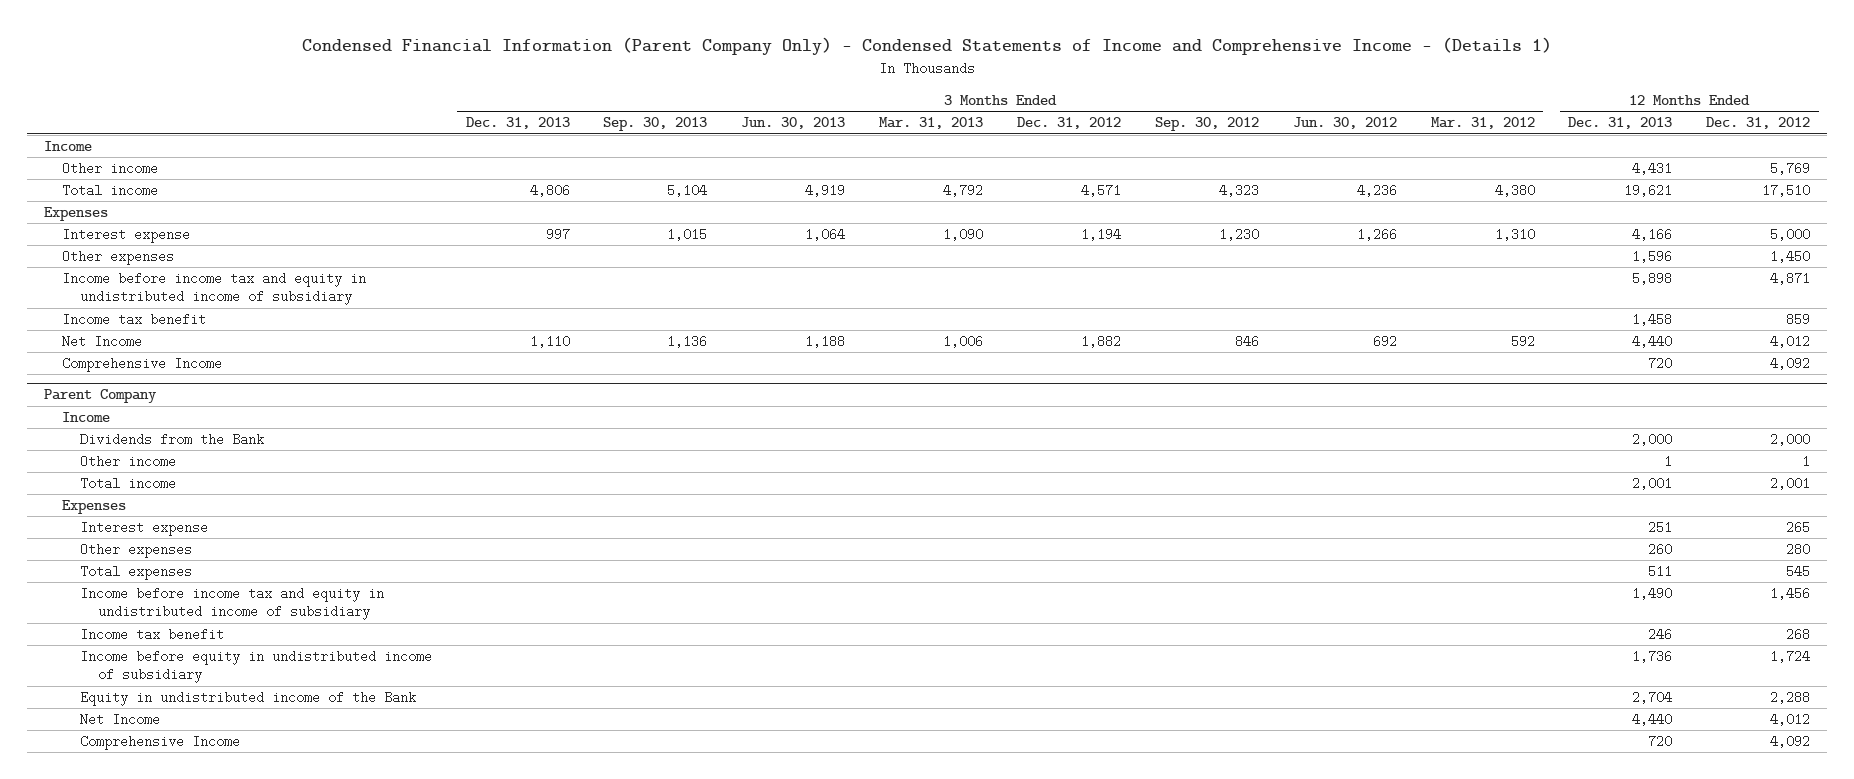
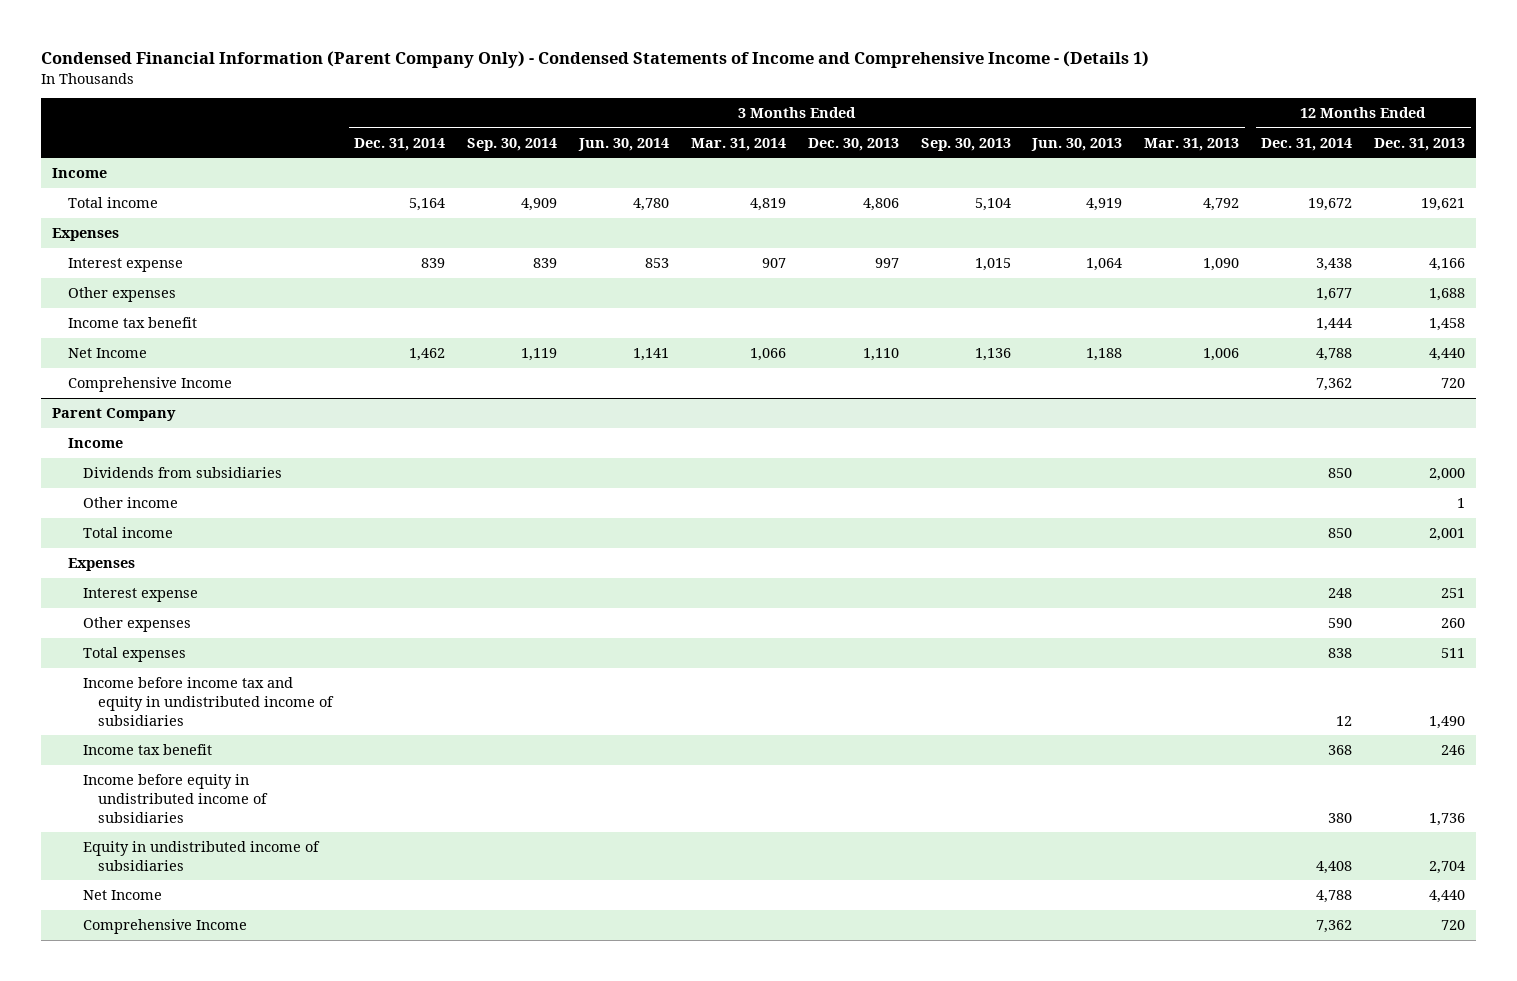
- | 3 Months Ended Dec. 31, 2013 | 3 Months Ended Sep. 30, 2013 | 3 Months Ended Jun. 30, 2013 | 3 Months Ended Mar. 31, 2013 | 3 Months Ended Dec. 31, 2012 | 3 Months Ended Sep. 30, 2012 | 3 Months Ended Jun. 30, 2012 | 3 Months Ended Mar. 31, 2012 | 12 Months Ended Dec. 31, 2013 | 12 Months Ended Dec. 31, 2012
+ | 3 Months Ended Dec. 31, 2014 | 3 Months Ended Sep. 30, 2014 | 3 Months Ended Jun. 30, 2014 | 3 Months Ended Mar. 31, 2014 | 3 Months Ended Dec. 30, 2013 | 3 Months Ended Sep. 30, 2013 | 3 Months Ended Jun. 30, 2013 | 3 Months Ended Mar. 31, 2013 | 12 Months Ended Dec. 31, 2014 | 12 Months Ended Dec. 31, 2013
- Other income | | | | | | | | | 4,431 | 5,769
- Other expenses | | | | | | | | | 1,596 | 1,450
- Income before income tax and equity in undistributed income of subsidiary | | | | | | | | | 5,898 | 4,871
+ Other expenses | | | | | | | | | 1,677 | 1,688
@ Parent Company
- Dividends from the Bank | | | | | | | | | 2,000 | 2,000
+ Dividends from subsidiaries | | | | | | | | | 850 | 2,000
- Income before income tax and equity in undistributed income of subsidiary | | | | | | | | | 1,490 | 1,456
+ Income before income tax and equity in undistributed income of subsidiaries | | | | | | | | | 12 | 1,490
- Income before equity in undistributed income of subsidiary | | | | | | | | | 1,736 | 1,724
- Equity in undistributed income of the Bank | | | | | | | | | 2,704 | 2,288
+ Income before equity in undistributed income of subsidiaries | | | | | | | | | 380 | 1,736
+ Equity in undistributed income of subsidiaries | | | | | | | | | 4,408 | 2,704

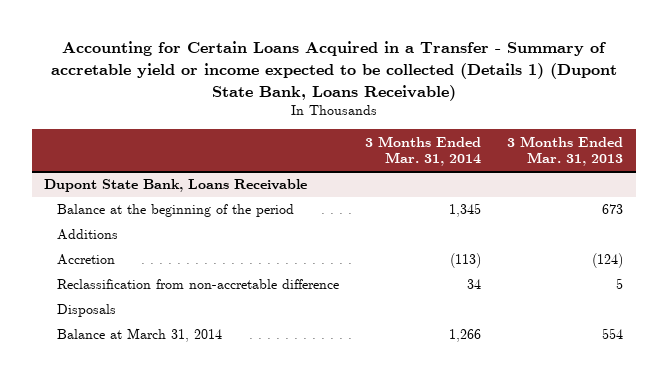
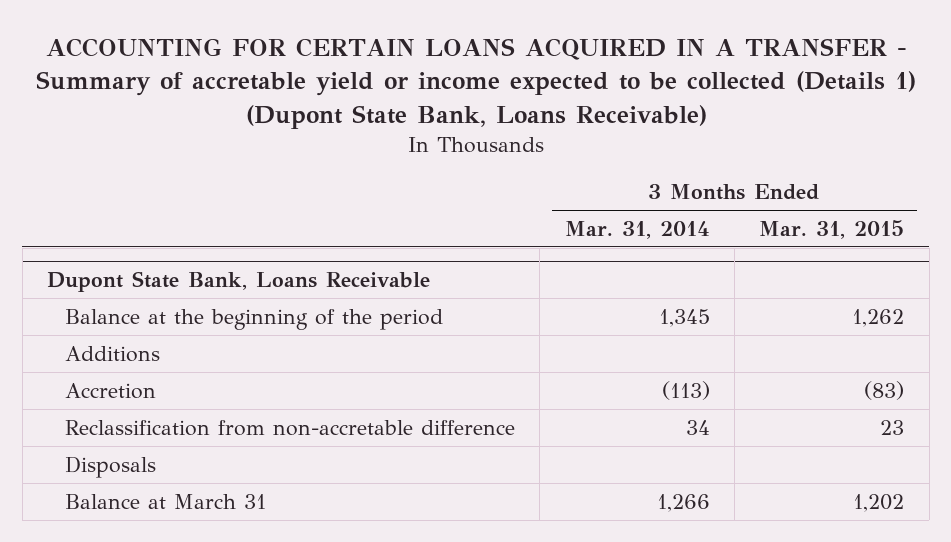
- Accounting for Certain Loans Acquired in a Transfer - Summary of accretable yield or income expected to be collected (Details 1) (Dupont State Bank, Loans Receivable)
+ ACCOUNTING FOR CERTAIN LOANS ACQUIRED IN A TRANSFER - Summary of accretable yield or income expected to be collected (Details 1) (Dupont State Bank, Loans Receivable)
- | 3 Months Ended Mar. 31, 2014 | 3 Months Ended Mar. 31, 2013
+ | 3 Months Ended Mar. 31, 2014 | 3 Months Ended Mar. 31, 2015
@ Dupont State Bank, Loans Receivable
- Balance at March 31, 2014 | 1,266 | 554
+ Balance at March 31 | 1,266 | 1,202

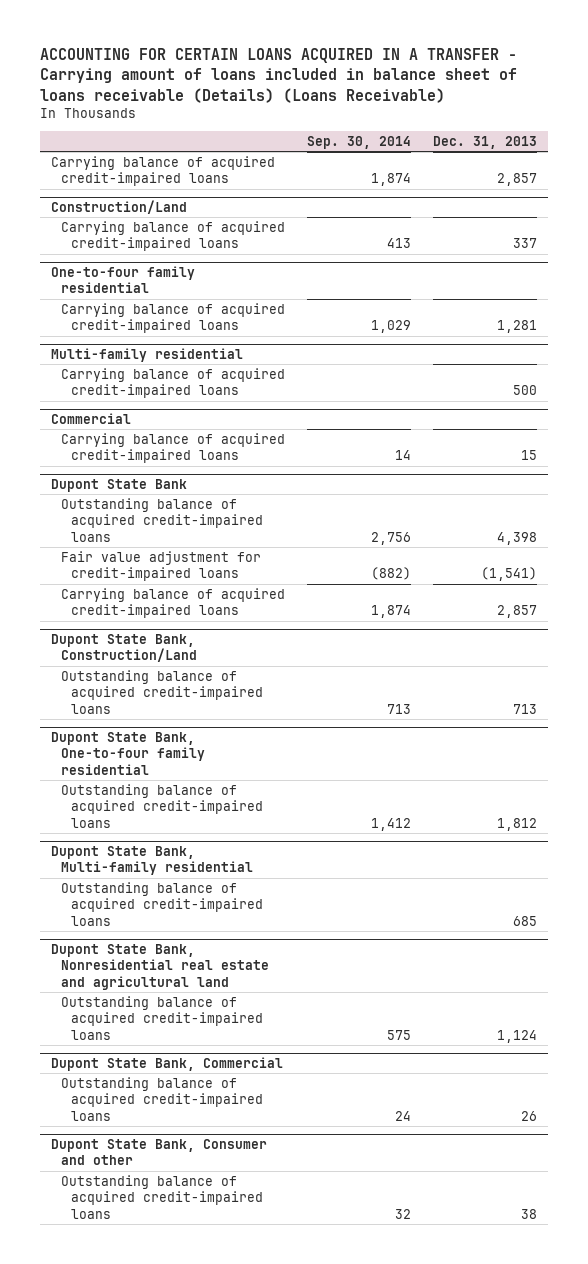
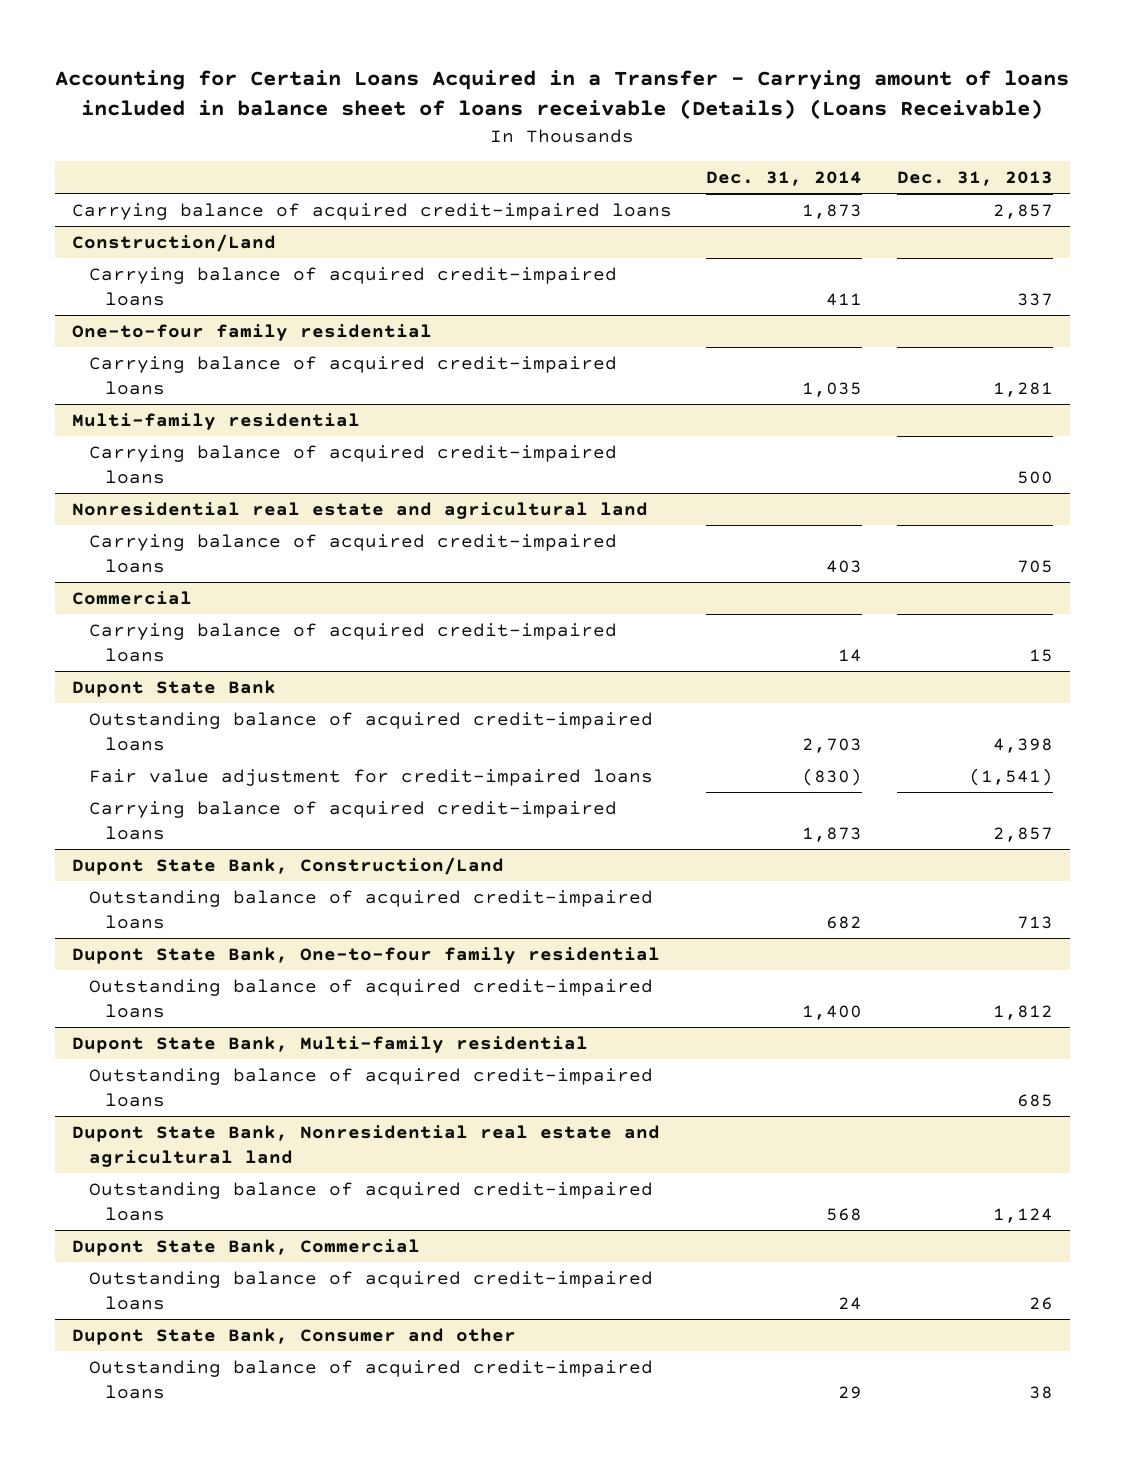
- ACCOUNTING FOR CERTAIN LOANS ACQUIRED IN A TRANSFER - Carrying amount of loans included in balance sheet of loans receivable (Details) (Loans Receivable)
+ Accounting for Certain Loans Acquired in a Transfer - Carrying amount of loans included in balance sheet of loans receivable (Details) (Loans Receivable)
- | Sep. 30, 2014 | Dec. 31, 2013
+ | Dec. 31, 2014 | Dec. 31, 2013
+ Nonresidential real estate and agricultural land
+ Carrying balance of acquired credit-impaired loans | 403 | 705

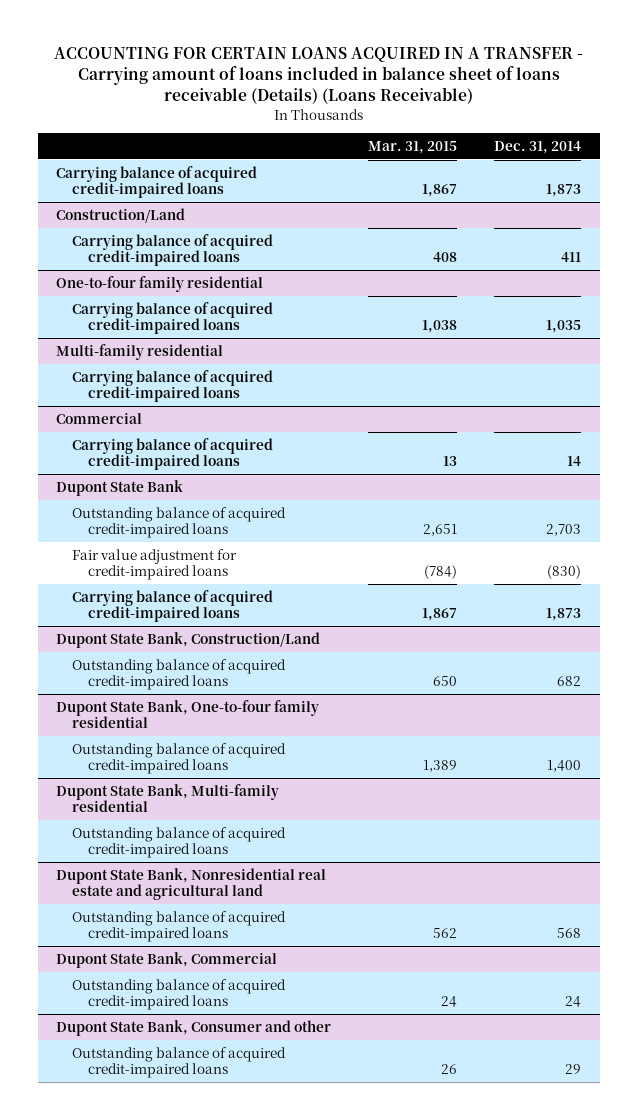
- Accounting for Certain Loans Acquired in a Transfer - Carrying amount of loans included in balance sheet of loans receivable (Details) (Loans Receivable)
+ ACCOUNTING FOR CERTAIN LOANS ACQUIRED IN A TRANSFER - Carrying amount of loans included in balance sheet of loans receivable (Details) (Loans Receivable)
- | Dec. 31, 2014 | Dec. 31, 2013
+ | Mar. 31, 2015 | Dec. 31, 2014
- Nonresidential real estate and agricultural land
- Carrying balance of acquired credit-impaired loans | 403 | 705

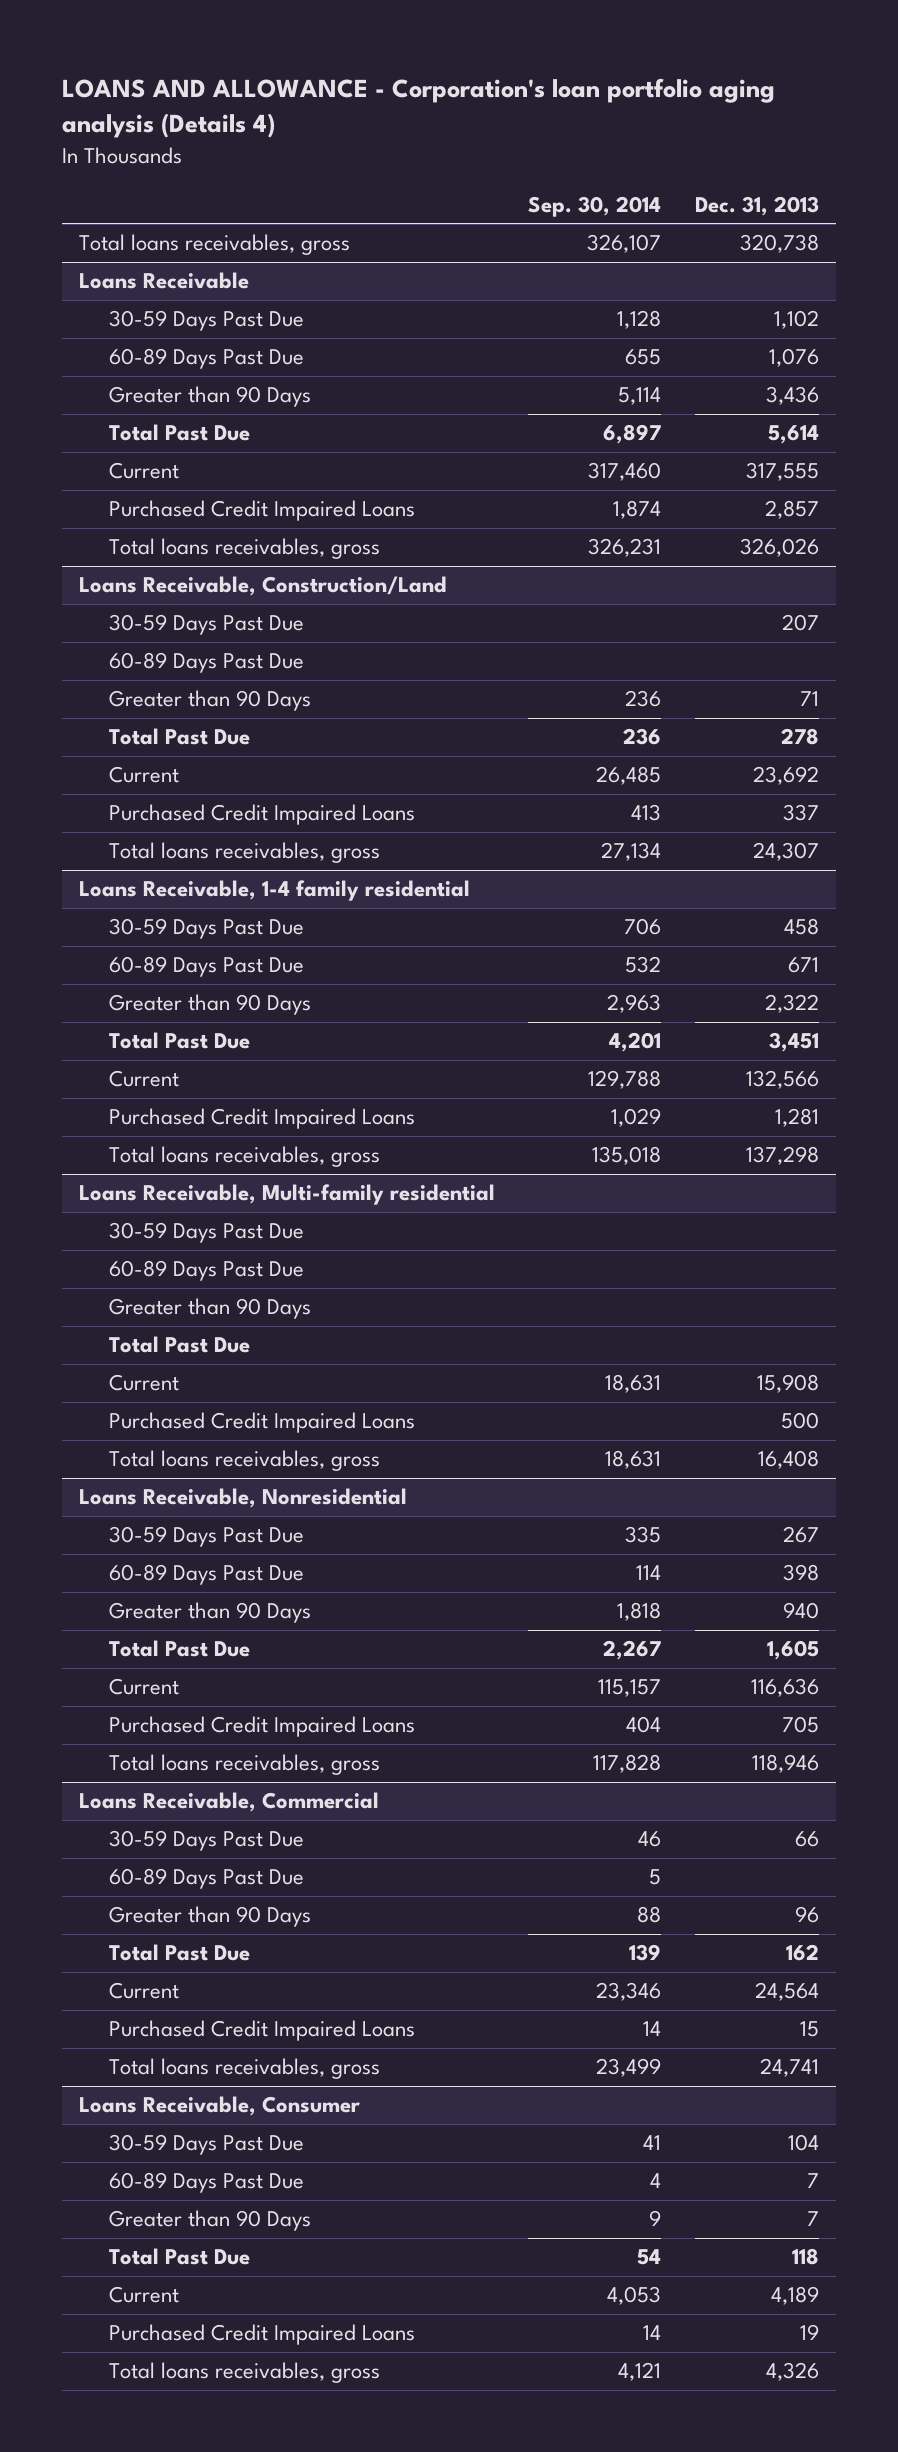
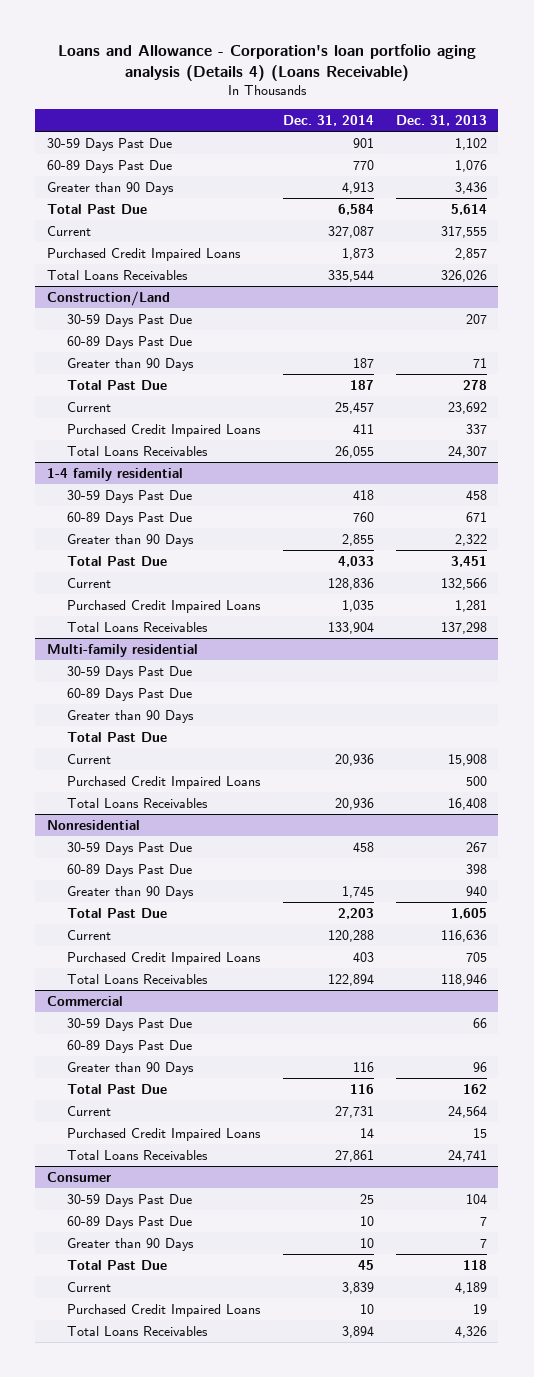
- LOANS AND ALLOWANCE - Corporation's loan portfolio aging analysis (Details 4)
+ Loans and Allowance - Corporation's loan portfolio aging analysis (Details 4) (Loans Receivable)
- | Sep. 30, 2014 | Dec. 31, 2013
+ | Dec. 31, 2014 | Dec. 31, 2013
- Total loans receivables, gross | 326,107 | 320,738
- Loans Receivable
- Total loans receivables, gross | 326,231 | 326,026
- Loans Receivable, Construction/Land
+ Total Loans Receivables | 335,544 | 326,026
+ Construction/Land
- Total loans receivables, gross | 27,134 | 24,307
- Loans Receivable, 1-4 family residential
+ Total Loans Receivables | 26,055 | 24,307
+ 1-4 family residential
- Total loans receivables, gross | 135,018 | 137,298
- Loans Receivable, Multi-family residential
+ Total Loans Receivables | 133,904 | 137,298
+ Multi-family residential
- Total loans receivables, gross | 18,631 | 16,408
- Loans Receivable, Nonresidential
+ Total Loans Receivables | 20,936 | 16,408
+ Nonresidential
- Total loans receivables, gross | 117,828 | 118,946
- Loans Receivable, Commercial
+ Total Loans Receivables | 122,894 | 118,946
+ Commercial
- Total loans receivables, gross | 23,499 | 24,741
- Loans Receivable, Consumer
+ Total Loans Receivables | 27,861 | 24,741
+ Consumer
- Total loans receivables, gross | 4,121 | 4,326
+ Total Loans Receivables | 3,894 | 4,326

